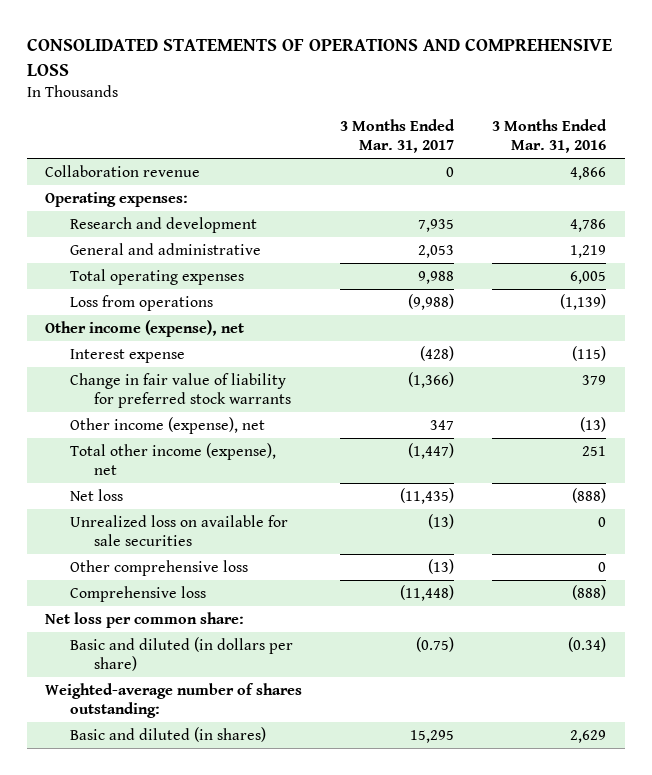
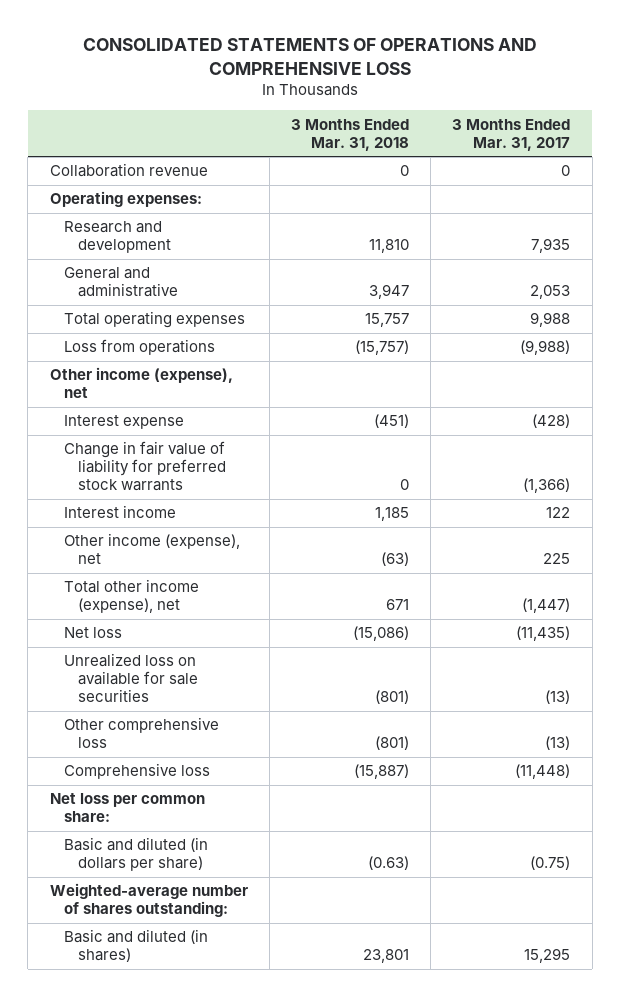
- | 3 Months Ended Mar. 31, 2017 | 3 Months Ended Mar. 31, 2016
+ | 3 Months Ended Mar. 31, 2018 | 3 Months Ended Mar. 31, 2017
- Other income (expense), net | 347 | (13)
+ Interest income | 1,185 | 122
+ Other income (expense), net | (63) | 225

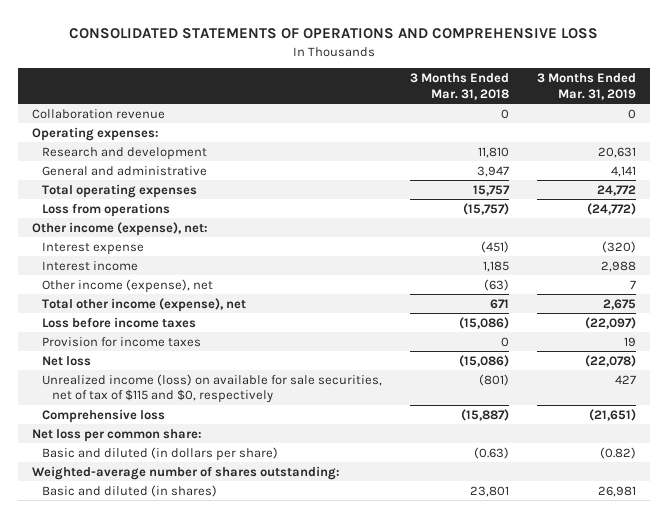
- | 3 Months Ended Mar. 31, 2018 | 3 Months Ended Mar. 31, 2017
+ | 3 Months Ended Mar. 31, 2018 | 3 Months Ended Mar. 31, 2019
- Other income (expense), net
+ Other income (expense), net:
- Change in fair value of liability for preferred stock warrants | 0 | (1,366)
+ Loss before income taxes | (15,086) | (22,097)
+ Provision for income taxes | 0 | 19
- Unrealized loss on available for sale securities | (801) | (13)
- Other comprehensive loss | (801) | (13)
+ Unrealized income (loss) on available for sale securities, net of tax of $115 and $0, respectively | (801) | 427

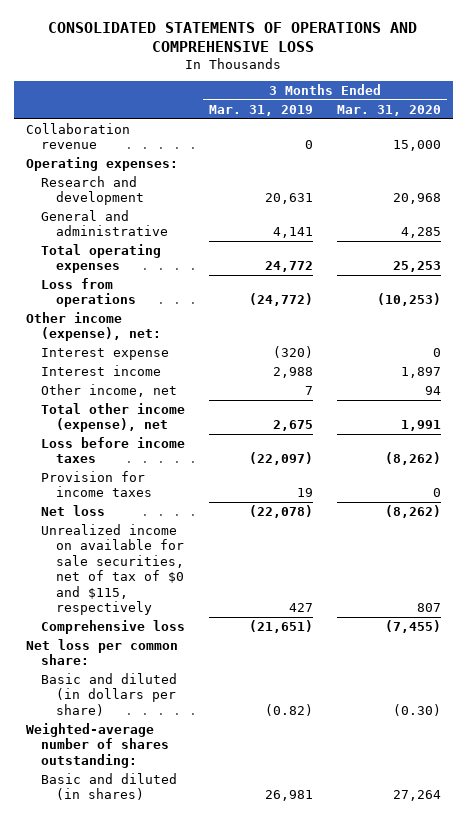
- | 3 Months Ended Mar. 31, 2018 | 3 Months Ended Mar. 31, 2019
+ | 3 Months Ended Mar. 31, 2019 | 3 Months Ended Mar. 31, 2020
- Other income (expense), net | (63) | 7
+ Other income, net | 7 | 94
- Unrealized income (loss) on available for sale securities, net of tax of $115 and $0, respectively | (801) | 427
+ Unrealized income on available for sale securities, net of tax of $0 and $115, respectively | 427 | 807

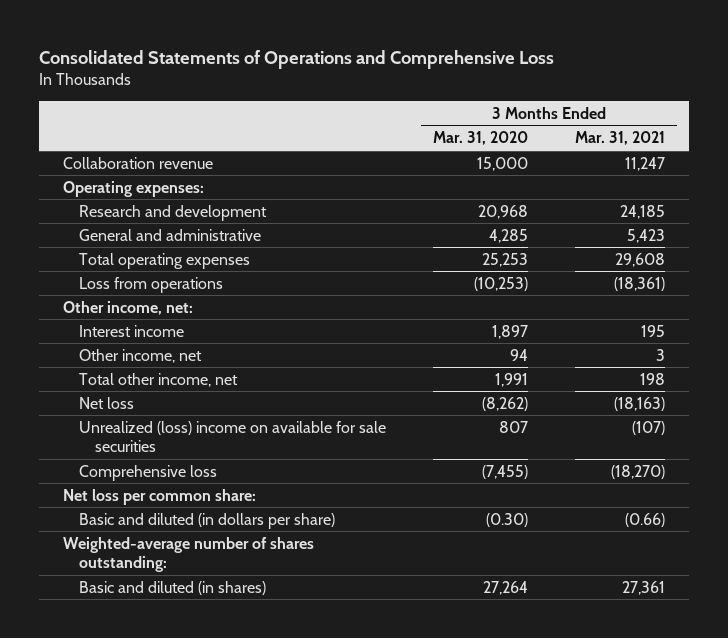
- CONSOLIDATED STATEMENTS OF OPERATIONS AND COMPREHENSIVE LOSS
+ Consolidated Statements of Operations and Comprehensive Loss
- | 3 Months Ended Mar. 31, 2019 | 3 Months Ended Mar. 31, 2020
+ | 3 Months Ended Mar. 31, 2020 | 3 Months Ended Mar. 31, 2021
- Other income (expense), net:
- Interest expense | (320) | 0
+ Other income, net:
- Total other income (expense), net | 2,675 | 1,991
- Loss before income taxes | (22,097) | (8,262)
- Provision for income taxes | 19 | 0
+ Total other income, net | 1,991 | 198
- Unrealized income on available for sale securities, net of tax of $0 and $115, respectively | 427 | 807
+ Unrealized (loss) income on available for sale securities | 807 | (107)

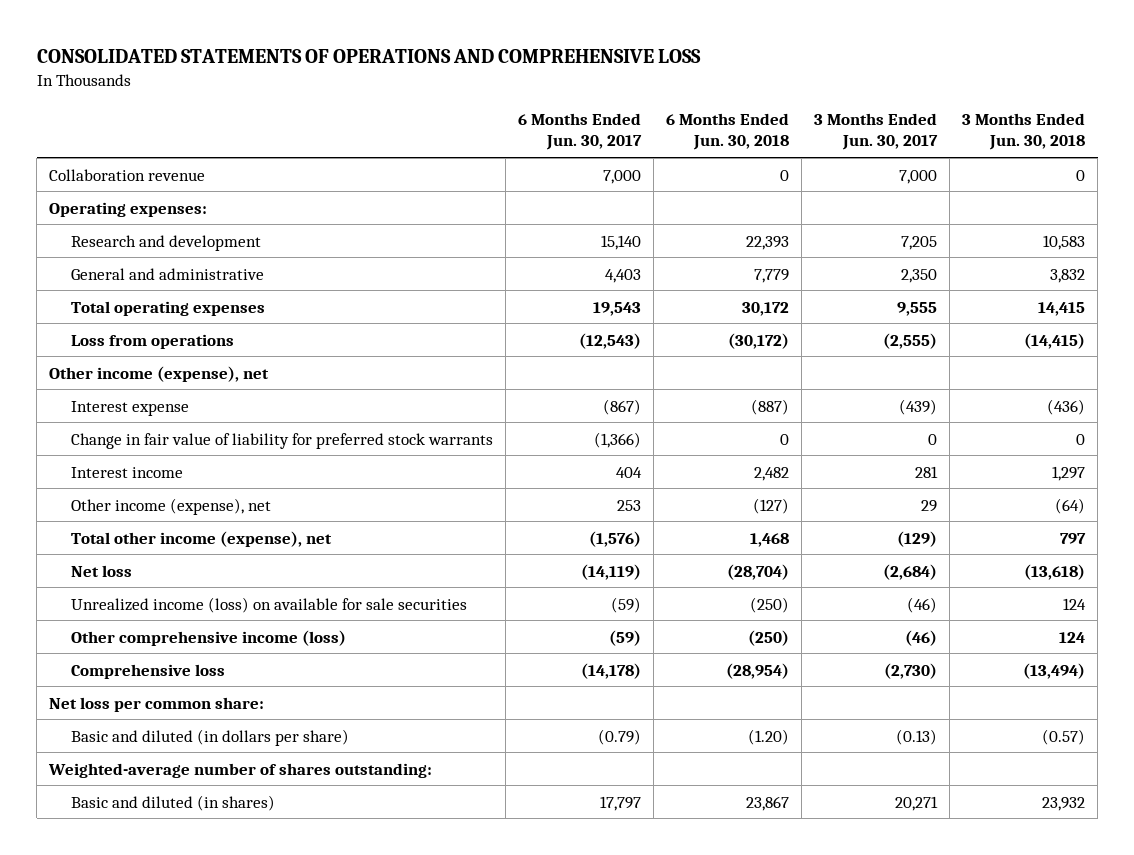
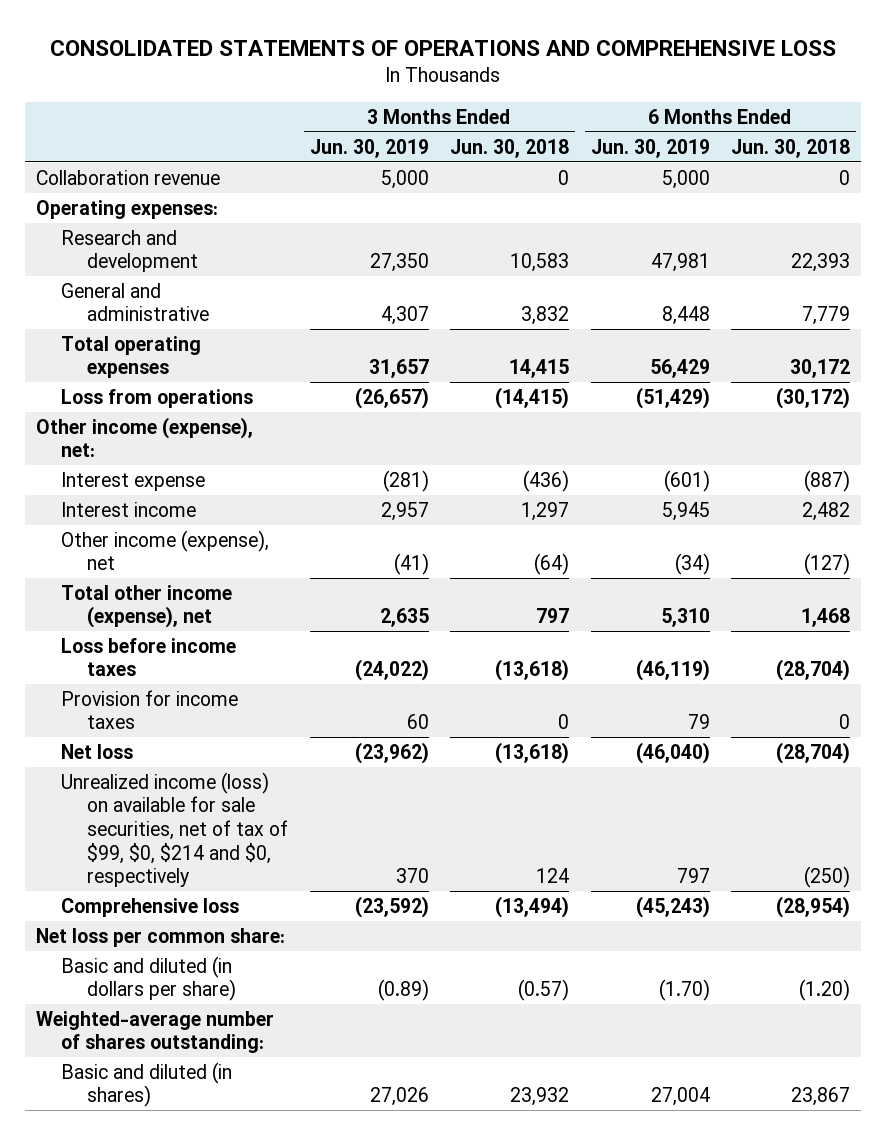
- | 6 Months Ended Jun. 30, 2017 | 6 Months Ended Jun. 30, 2018 | 3 Months Ended Jun. 30, 2017 | 3 Months Ended Jun. 30, 2018
+ | 3 Months Ended Jun. 30, 2019 | 3 Months Ended Jun. 30, 2018 | 6 Months Ended Jun. 30, 2019 | 6 Months Ended Jun. 30, 2018
- Other income (expense), net
+ Other income (expense), net:
- Change in fair value of liability for preferred stock warrants | (1,366) | 0 | 0 | 0
+ Loss before income taxes | (24,022) | (13,618) | (46,119) | (28,704)
+ Provision for income taxes | 60 | 0 | 79 | 0
- Unrealized income (loss) on available for sale securities | (59) | (250) | (46) | 124
- Other comprehensive income (loss) | (59) | (250) | (46) | 124
+ Unrealized income (loss) on available for sale securities, net of tax of $99, $0, $214 and $0, respectively | 370 | 124 | 797 | (250)

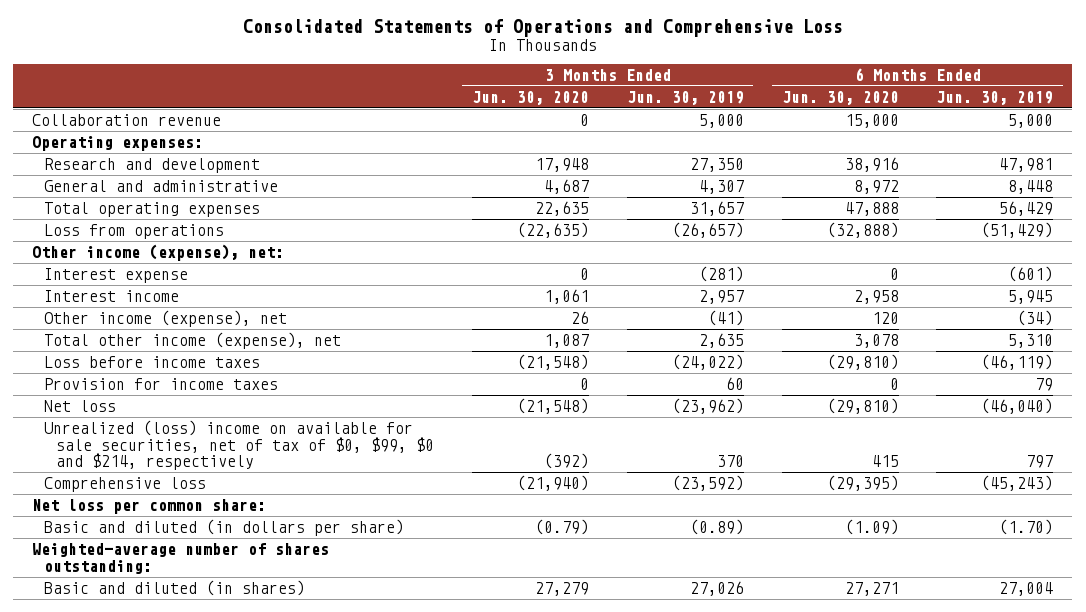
- CONSOLIDATED STATEMENTS OF OPERATIONS AND COMPREHENSIVE LOSS
+ Consolidated Statements of Operations and Comprehensive Loss
- | 3 Months Ended Jun. 30, 2019 | 3 Months Ended Jun. 30, 2018 | 6 Months Ended Jun. 30, 2019 | 6 Months Ended Jun. 30, 2018
+ | 3 Months Ended Jun. 30, 2020 | 3 Months Ended Jun. 30, 2019 | 6 Months Ended Jun. 30, 2020 | 6 Months Ended Jun. 30, 2019
- Unrealized income (loss) on available for sale securities, net of tax of $99, $0, $214 and $0, respectively | 370 | 124 | 797 | (250)
+ Unrealized (loss) income on available for sale securities, net of tax of $0, $99, $0 and $214, respectively | (392) | 370 | 415 | 797

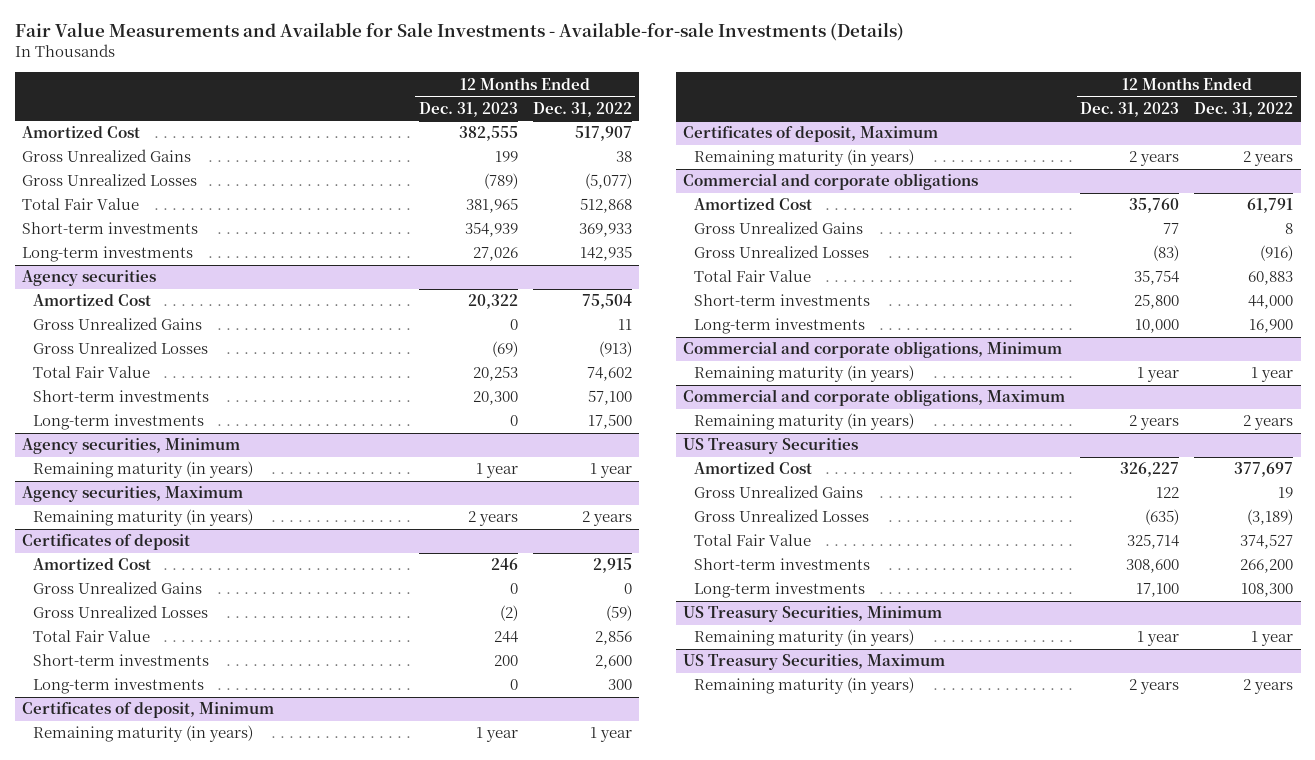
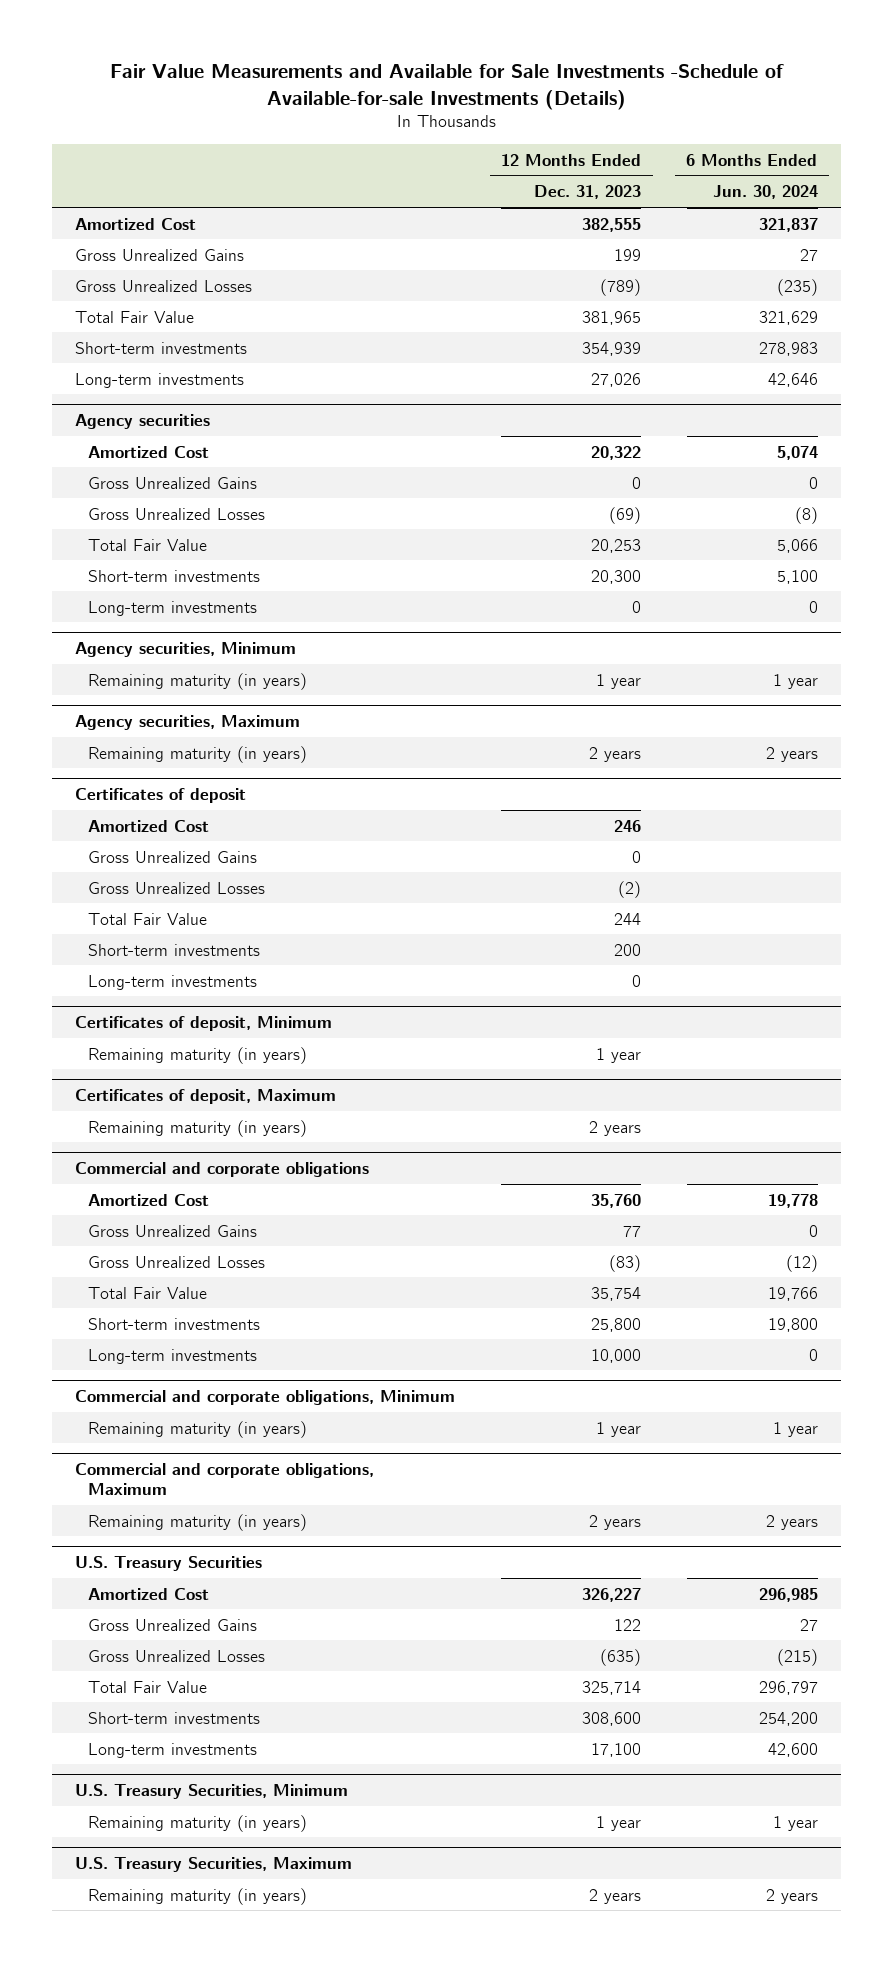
- Fair Value Measurements and Available for Sale Investments - Available-for-sale Investments (Details)
+ Fair Value Measurements and Available for Sale Investments -Schedule of Available-for-sale Investments (Details)
- | 12 Months Ended Dec. 31, 2023 | 12 Months Ended Dec. 31, 2022
+ | 12 Months Ended Dec. 31, 2023 | 6 Months Ended Jun. 30, 2024
- US Treasury Securities
+ U.S. Treasury Securities
- US Treasury Securities, Minimum
+ U.S. Treasury Securities, Minimum
- US Treasury Securities, Maximum
+ U.S. Treasury Securities, Maximum

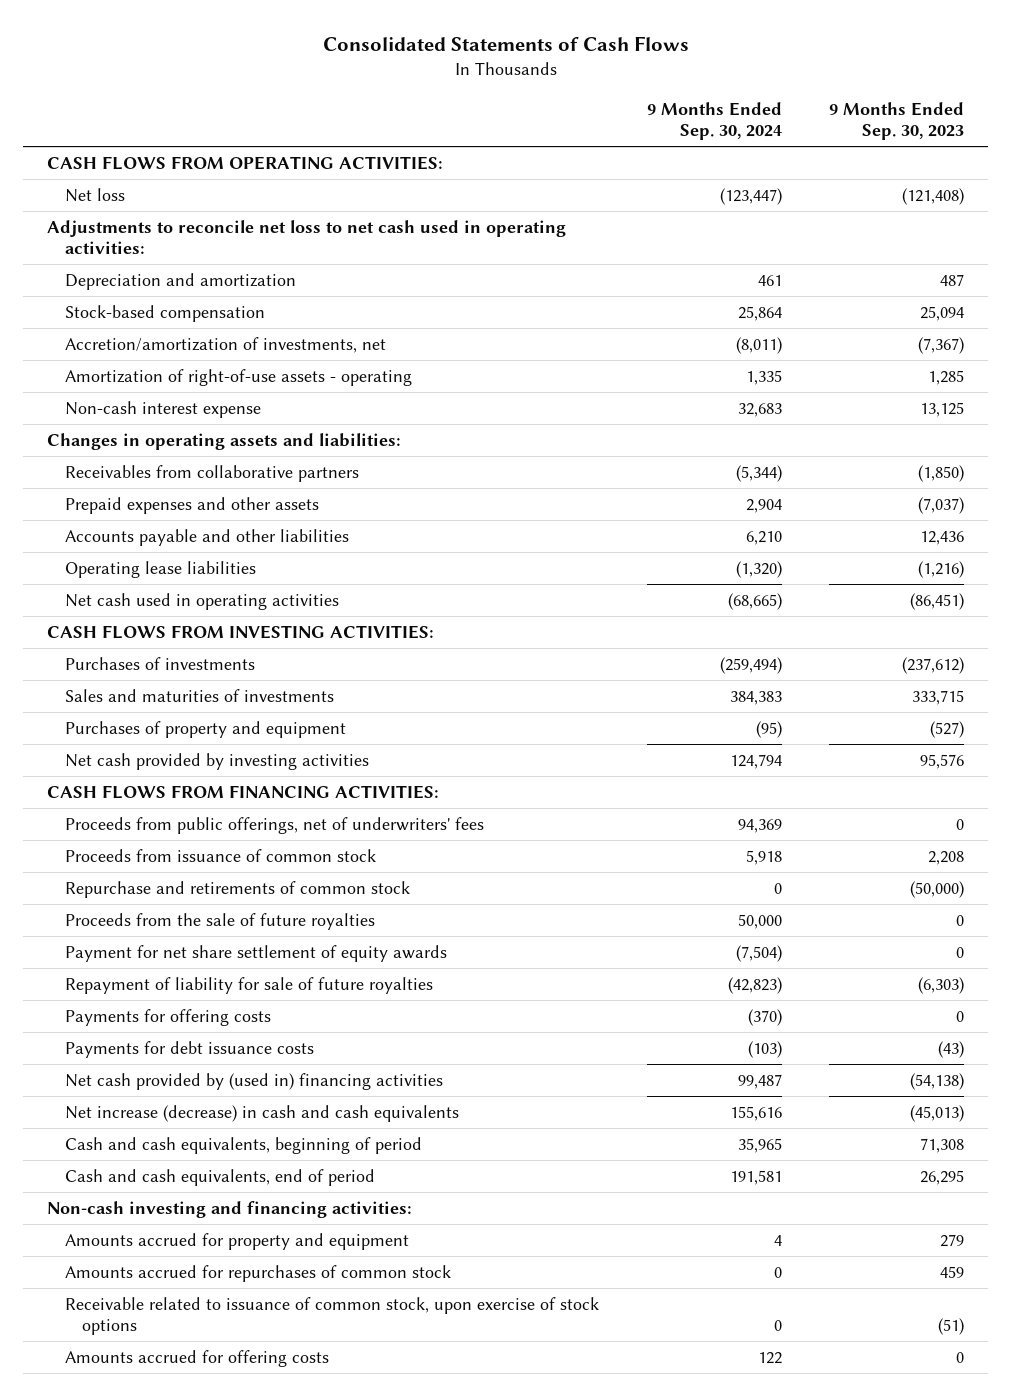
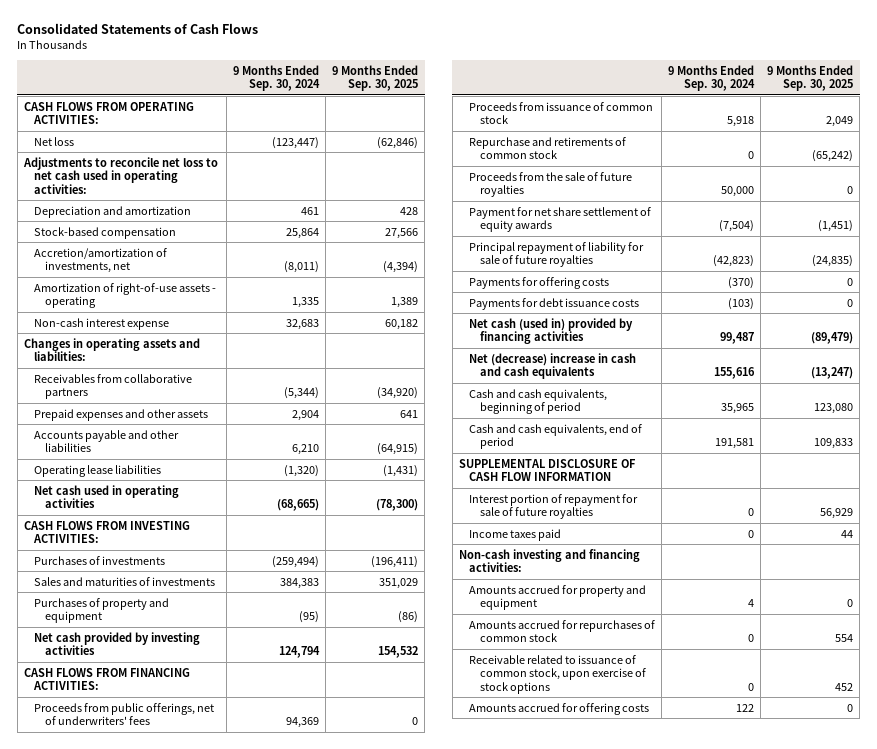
- | 9 Months Ended Sep. 30, 2024 | 9 Months Ended Sep. 30, 2023
+ | 9 Months Ended Sep. 30, 2024 | 9 Months Ended Sep. 30, 2025
- Repayment of liability for sale of future royalties | (42,823) | (6,303)
+ Principal repayment of liability for sale of future royalties | (42,823) | (24,835)
- Net cash provided by (used in) financing activities | 99,487 | (54,138)
- Net increase (decrease) in cash and cash equivalents | 155,616 | (45,013)
+ Net cash (used in) provided by financing activities | 99,487 | (89,479)
+ Net (decrease) increase in cash and cash equivalents | 155,616 | (13,247)
+ SUPPLEMENTAL DISCLOSURE OF CASH FLOW INFORMATION
+ Interest portion of repayment for sale of future royalties | 0 | 56,929
+ Income taxes paid | 0 | 44

